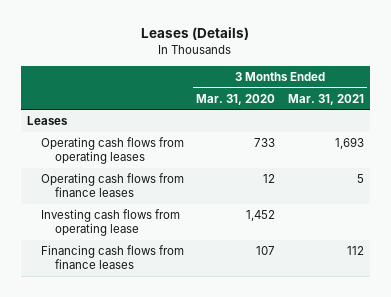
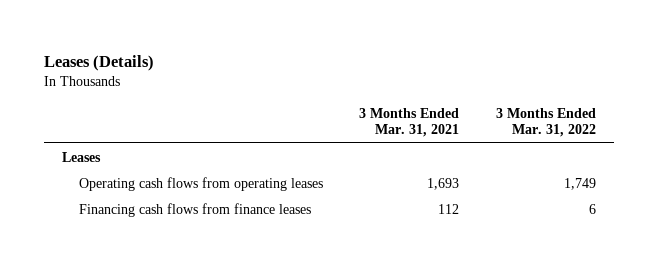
- | 3 Months Ended Mar. 31, 2020 | 3 Months Ended Mar. 31, 2021
+ | 3 Months Ended Mar. 31, 2021 | 3 Months Ended Mar. 31, 2022
- Operating cash flows from finance leases | 12 | 5
- Investing cash flows from operating lease | 1,452 |

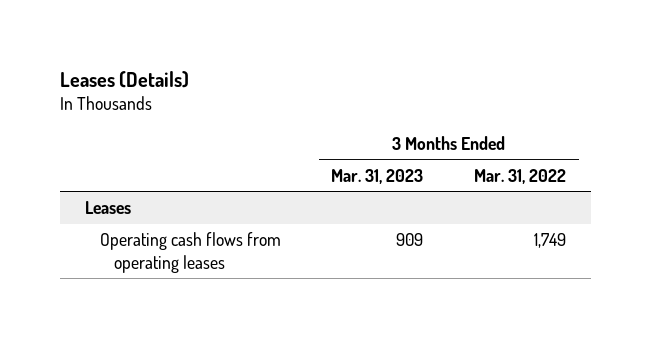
- | 3 Months Ended Mar. 31, 2021 | 3 Months Ended Mar. 31, 2022
+ | 3 Months Ended Mar. 31, 2023 | 3 Months Ended Mar. 31, 2022
- Financing cash flows from finance leases | 112 | 6

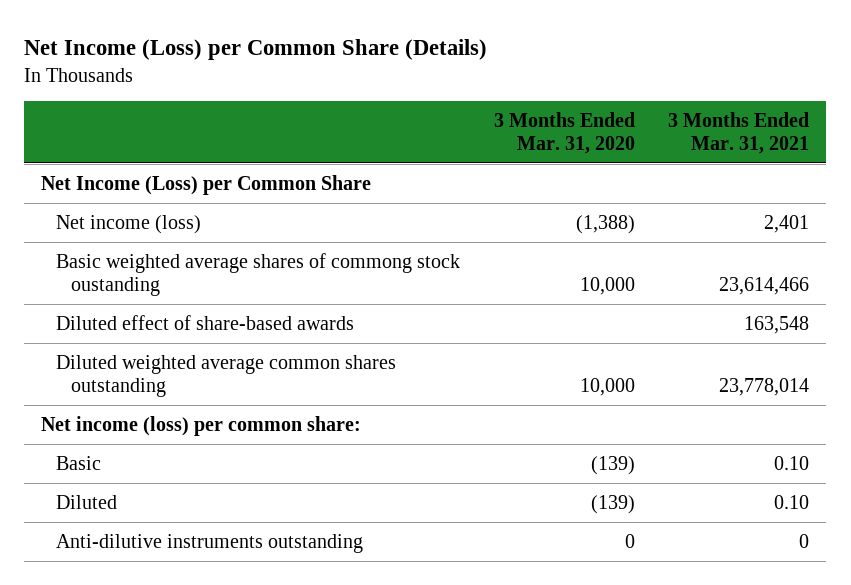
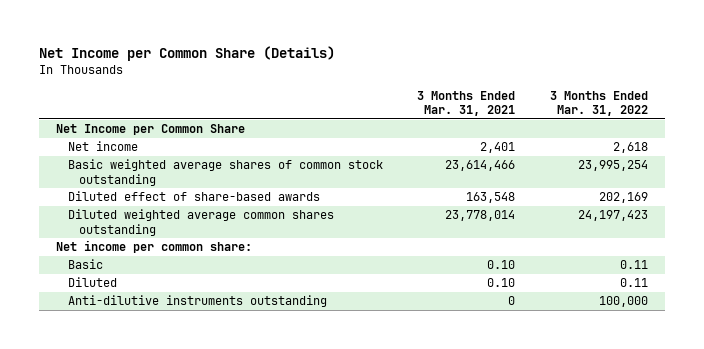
- Net Income (Loss) per Common Share (Details)
+ Net Income per Common Share (Details)
- | 3 Months Ended Mar. 31, 2020 | 3 Months Ended Mar. 31, 2021
+ | 3 Months Ended Mar. 31, 2021 | 3 Months Ended Mar. 31, 2022
- Net Income (Loss) per Common Share
- Net income (loss) | (1,388) | 2,401
- Basic weighted average shares of commong stock oustanding | 10,000 | 23,614,466
+ Net Income per Common Share
+ Net income | 2,401 | 2,618
+ Basic weighted average shares of common stock outstanding | 23,614,466 | 23,995,254
- Net income (loss) per common share:
+ Net income per common share:

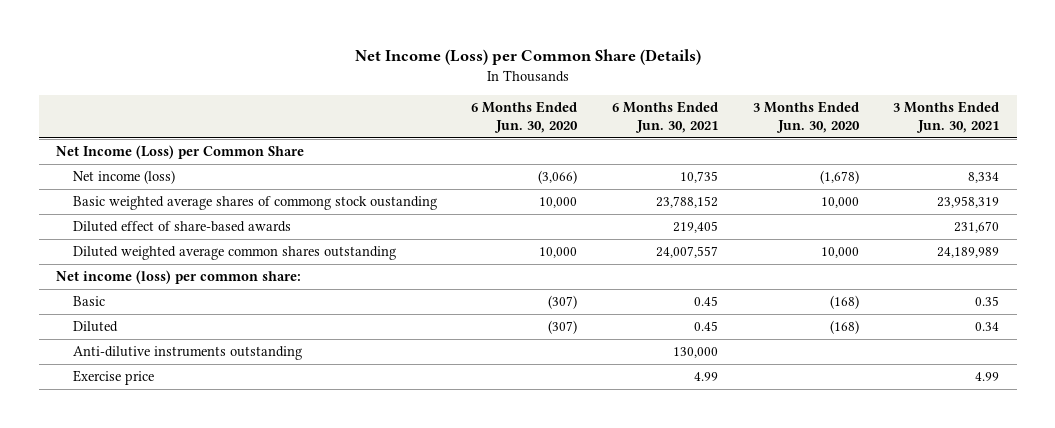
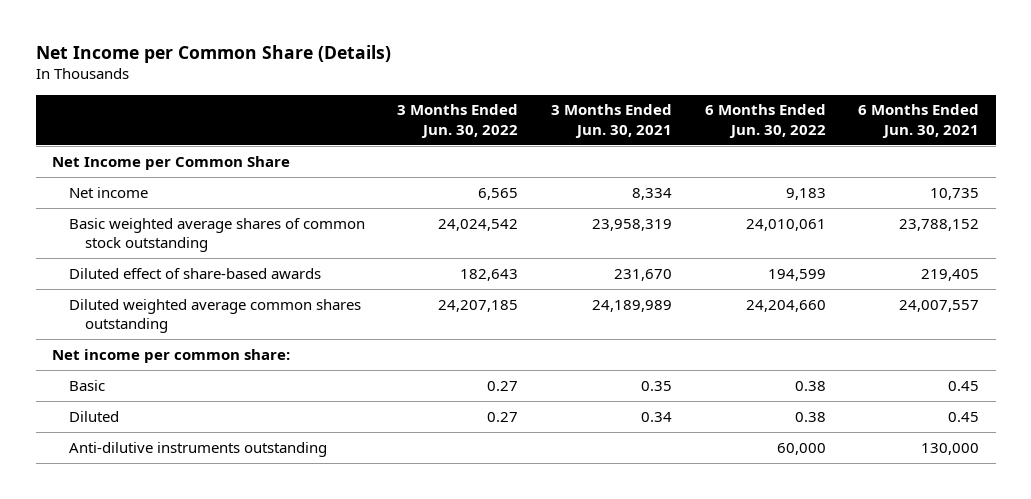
- Net Income (Loss) per Common Share (Details)
+ Net Income per Common Share (Details)
- | 6 Months Ended Jun. 30, 2020 | 6 Months Ended Jun. 30, 2021 | 3 Months Ended Jun. 30, 2020 | 3 Months Ended Jun. 30, 2021
+ | 3 Months Ended Jun. 30, 2022 | 3 Months Ended Jun. 30, 2021 | 6 Months Ended Jun. 30, 2022 | 6 Months Ended Jun. 30, 2021
- Net Income (Loss) per Common Share
- Net income (loss) | (3,066) | 10,735 | (1,678) | 8,334
- Basic weighted average shares of commong stock oustanding | 10,000 | 23,788,152 | 10,000 | 23,958,319
+ Net Income per Common Share
+ Net income | 6,565 | 8,334 | 9,183 | 10,735
+ Basic weighted average shares of common stock outstanding | 24,024,542 | 23,958,319 | 24,010,061 | 23,788,152
- Net income (loss) per common share:
+ Net income per common share:
- Exercise price | | 4.99 | | 4.99

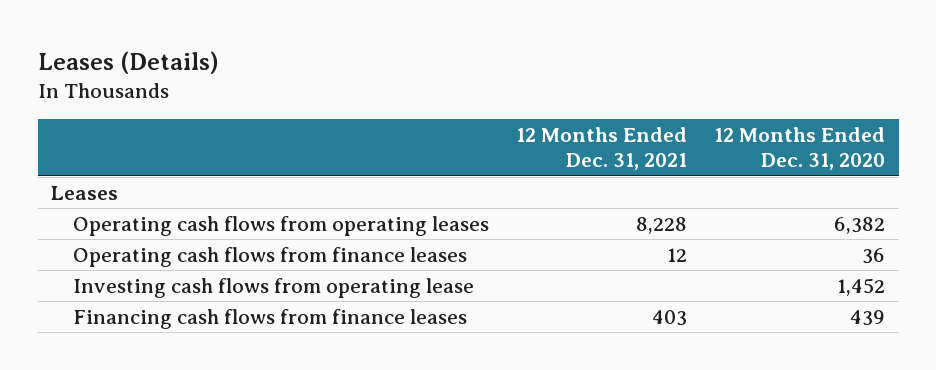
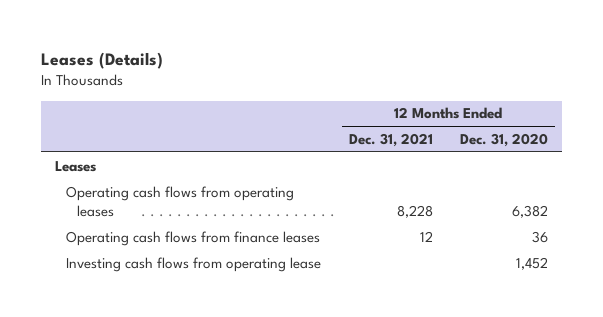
- Financing cash flows from finance leases | 403 | 439

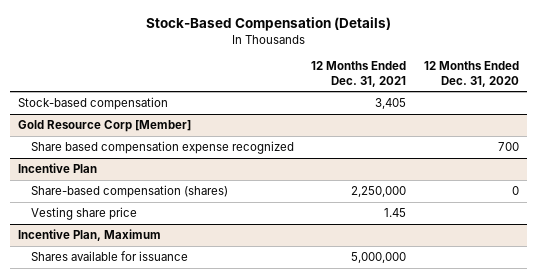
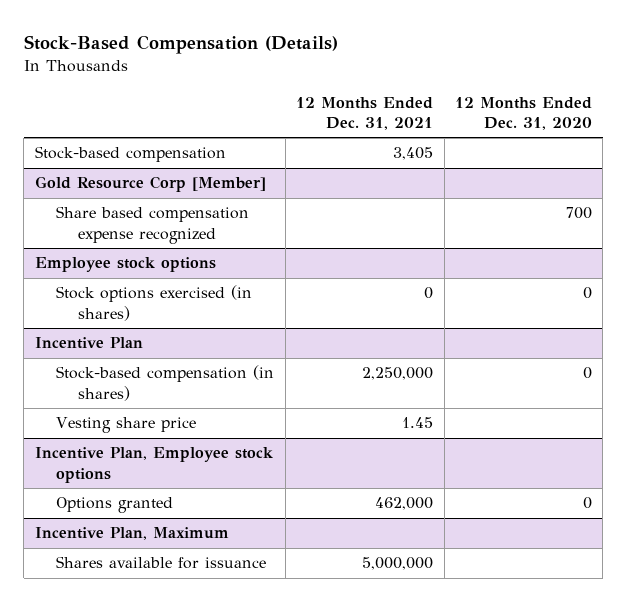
+ Employee stock options
+ Stock options exercised (in shares) | 0 | 0
@ Incentive Plan
- Share-based compensation (shares) | 2,250,000 | 0
+ Stock-based compensation (in shares) | 2,250,000 | 0
+ Incentive Plan, Employee stock options
+ Options granted | 462,000 | 0

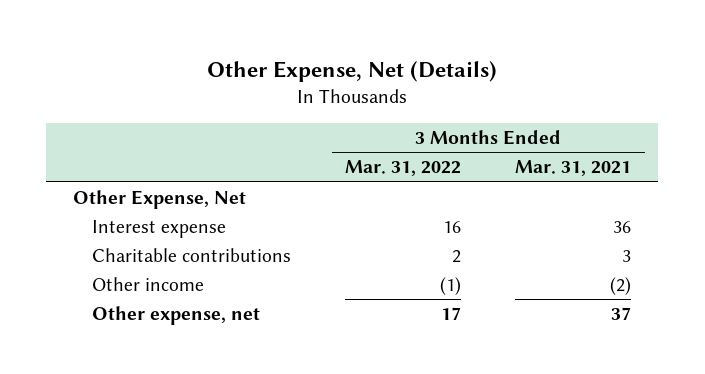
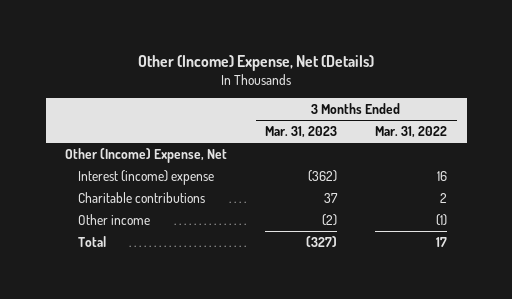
- Other Expense, Net (Details)
+ Other (Income) Expense, Net (Details)
- | 3 Months Ended Mar. 31, 2022 | 3 Months Ended Mar. 31, 2021
+ | 3 Months Ended Mar. 31, 2023 | 3 Months Ended Mar. 31, 2022
- Other Expense, Net
- Interest expense | 16 | 36
+ Other (Income) Expense, Net
+ Interest (income) expense | (362) | 16
- Other expense, net | 17 | 37
+ Total | (327) | 17

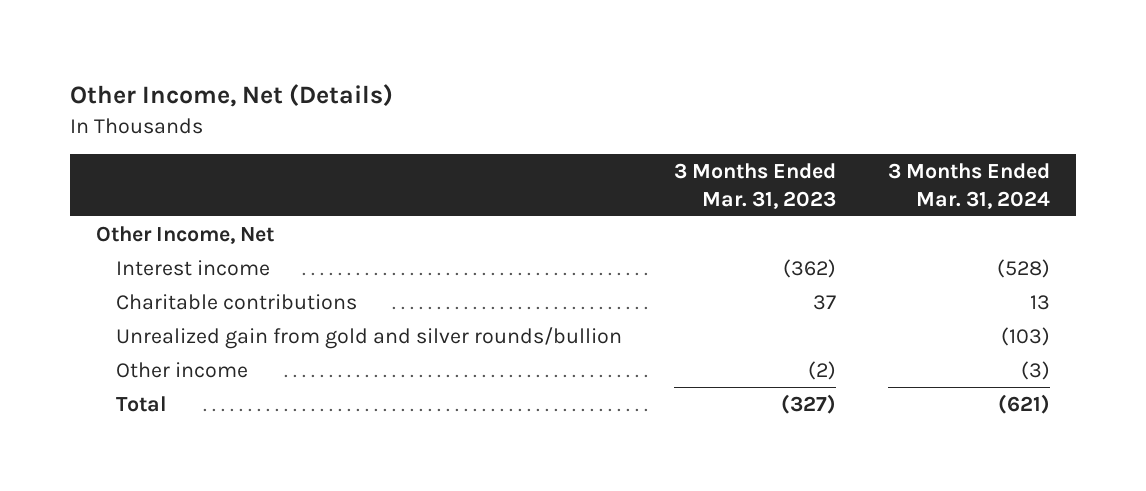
- Other (Income) Expense, Net (Details)
+ Other Income, Net (Details)
- | 3 Months Ended Mar. 31, 2023 | 3 Months Ended Mar. 31, 2022
+ | 3 Months Ended Mar. 31, 2023 | 3 Months Ended Mar. 31, 2024
- Other (Income) Expense, Net
- Interest (income) expense | (362) | 16
+ Other Income, Net
+ Interest income | (362) | (528)
+ Unrealized gain from gold and silver rounds/bullion | | (103)

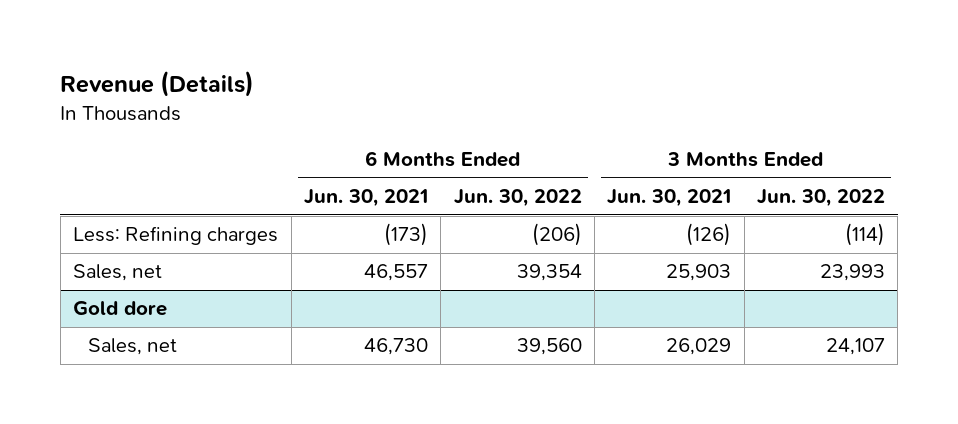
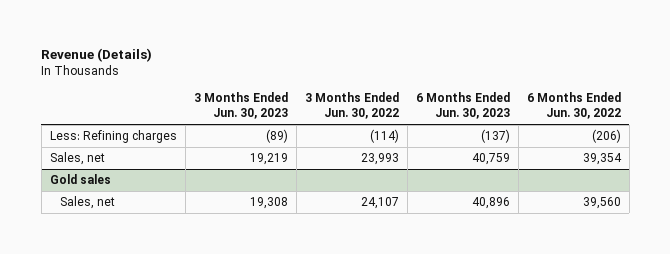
- | 6 Months Ended Jun. 30, 2021 | 6 Months Ended Jun. 30, 2022 | 3 Months Ended Jun. 30, 2021 | 3 Months Ended Jun. 30, 2022
+ | 3 Months Ended Jun. 30, 2023 | 3 Months Ended Jun. 30, 2022 | 6 Months Ended Jun. 30, 2023 | 6 Months Ended Jun. 30, 2022
- Gold dore
+ Gold sales

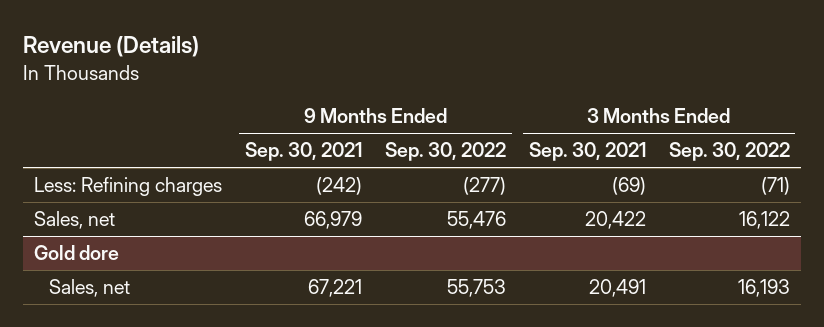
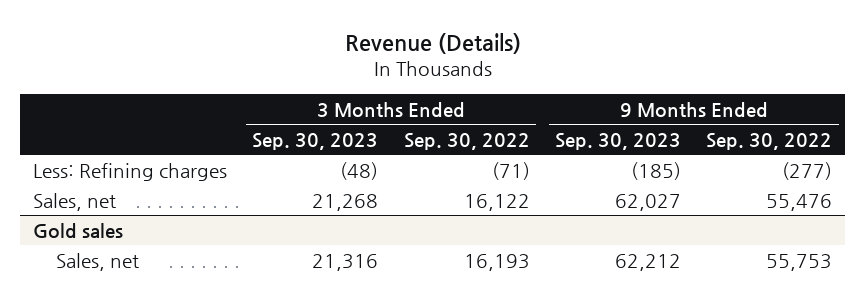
- | 9 Months Ended Sep. 30, 2021 | 9 Months Ended Sep. 30, 2022 | 3 Months Ended Sep. 30, 2021 | 3 Months Ended Sep. 30, 2022
+ | 3 Months Ended Sep. 30, 2023 | 3 Months Ended Sep. 30, 2022 | 9 Months Ended Sep. 30, 2023 | 9 Months Ended Sep. 30, 2022
- Gold dore
+ Gold sales

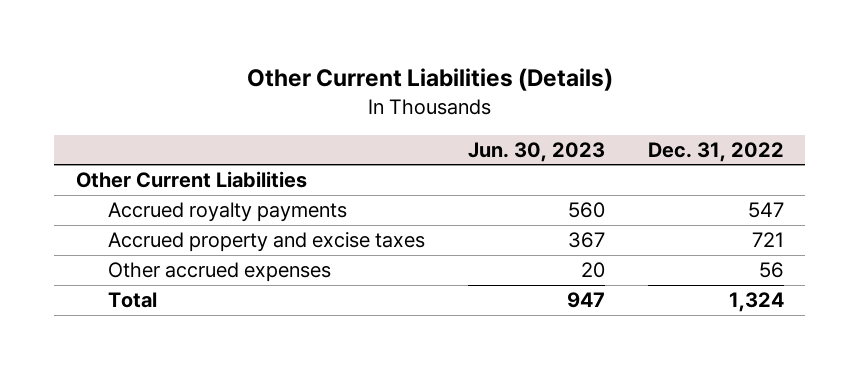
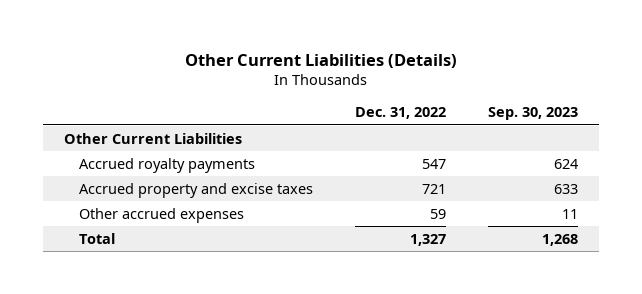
- | Jun. 30, 2023 | Dec. 31, 2022
+ | Dec. 31, 2022 | Sep. 30, 2023
- Other accrued expenses | 20 | 56
- Total | 947 | 1,324
+ Other accrued expenses | 59 | 11
+ Total | 1,327 | 1,268

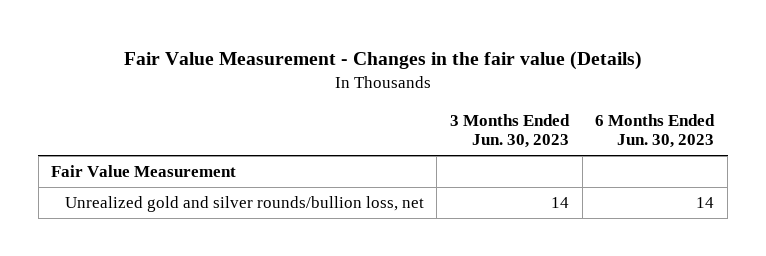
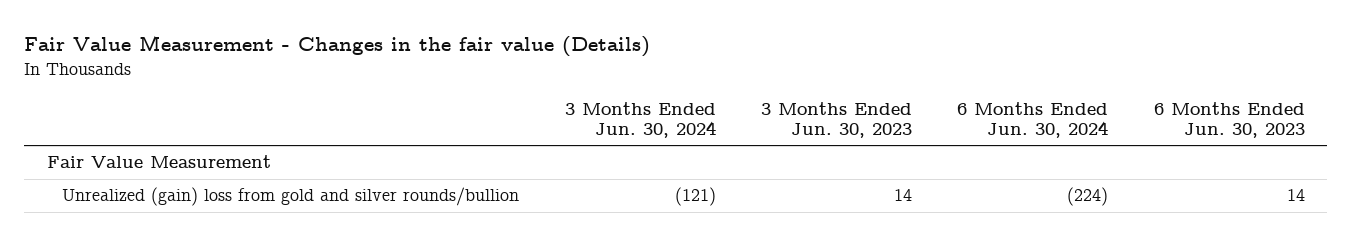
- | 3 Months Ended Jun. 30, 2023 | 6 Months Ended Jun. 30, 2023
+ | 3 Months Ended Jun. 30, 2024 | 3 Months Ended Jun. 30, 2023 | 6 Months Ended Jun. 30, 2024 | 6 Months Ended Jun. 30, 2023
- Unrealized gold and silver rounds/bullion loss, net | 14 | 14
+ Unrealized (gain) loss from gold and silver rounds/bullion | (121) | 14 | (224) | 14

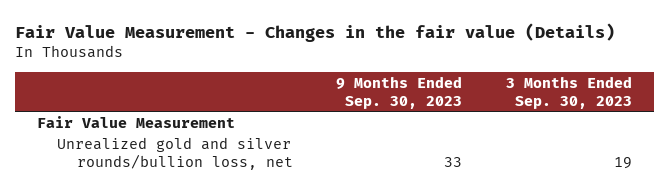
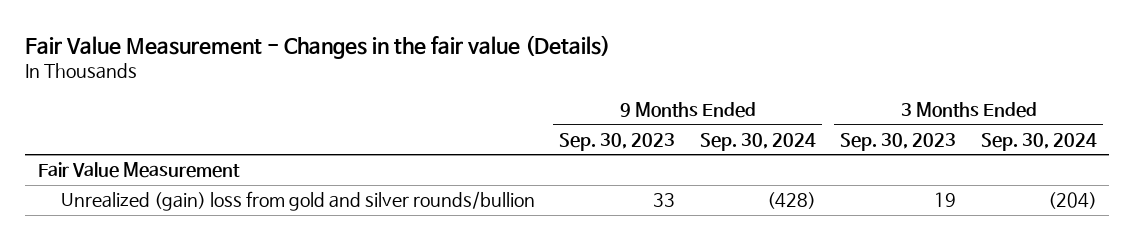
- | 9 Months Ended Sep. 30, 2023 | 3 Months Ended Sep. 30, 2023
+ | 9 Months Ended Sep. 30, 2023 | 9 Months Ended Sep. 30, 2024 | 3 Months Ended Sep. 30, 2023 | 3 Months Ended Sep. 30, 2024
- Unrealized gold and silver rounds/bullion loss, net | 33 | 19
+ Unrealized (gain) loss from gold and silver rounds/bullion | 33 | (428) | 19 | (204)

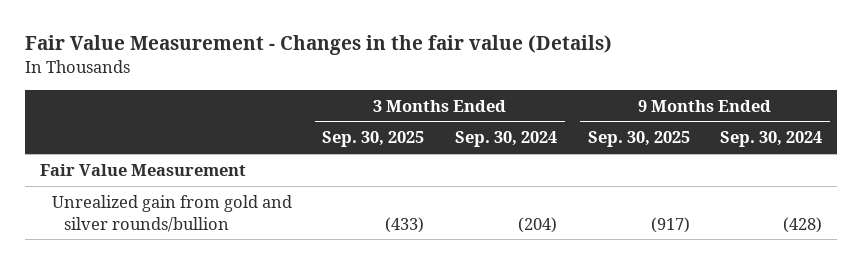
- | 9 Months Ended Sep. 30, 2023 | 9 Months Ended Sep. 30, 2024 | 3 Months Ended Sep. 30, 2023 | 3 Months Ended Sep. 30, 2024
+ | 3 Months Ended Sep. 30, 2025 | 3 Months Ended Sep. 30, 2024 | 9 Months Ended Sep. 30, 2025 | 9 Months Ended Sep. 30, 2024
- Unrealized (gain) loss from gold and silver rounds/bullion | 33 | (428) | 19 | (204)
+ Unrealized gain from gold and silver rounds/bullion | (433) | (204) | (917) | (428)

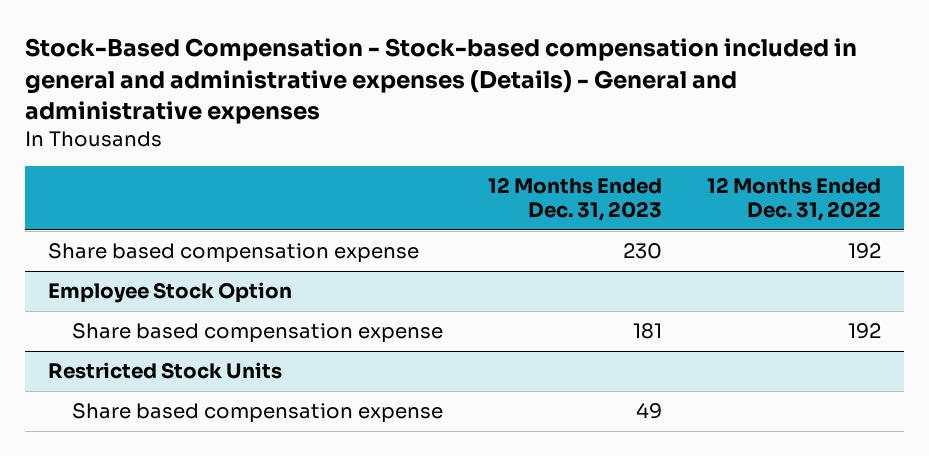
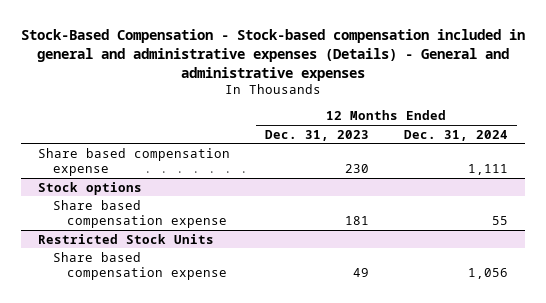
- | 12 Months Ended Dec. 31, 2023 | 12 Months Ended Dec. 31, 2022
+ | 12 Months Ended Dec. 31, 2023 | 12 Months Ended Dec. 31, 2024
- Employee Stock Option
+ Stock options

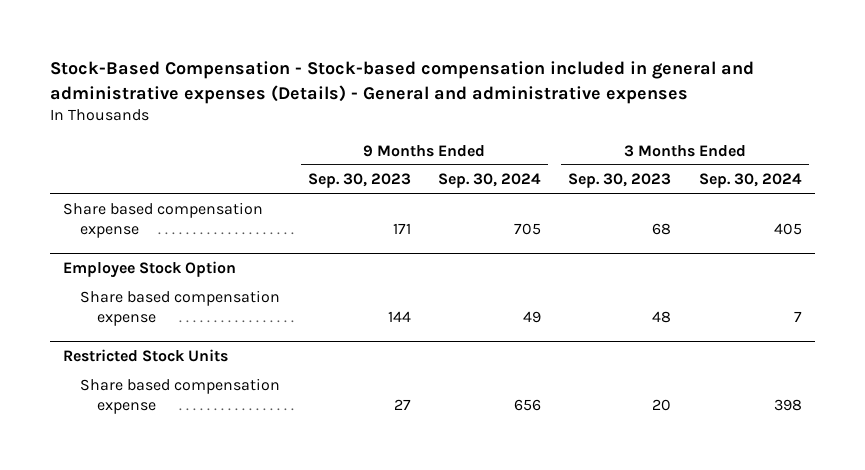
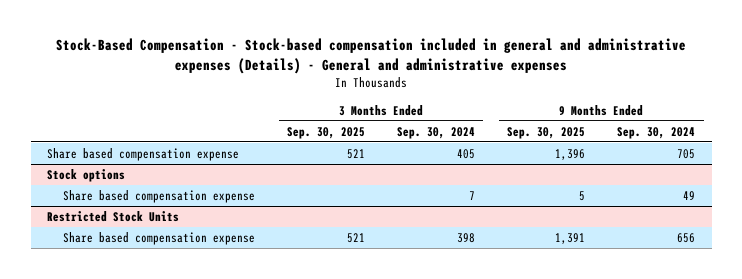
- | 9 Months Ended Sep. 30, 2023 | 9 Months Ended Sep. 30, 2024 | 3 Months Ended Sep. 30, 2023 | 3 Months Ended Sep. 30, 2024
+ | 3 Months Ended Sep. 30, 2025 | 3 Months Ended Sep. 30, 2024 | 9 Months Ended Sep. 30, 2025 | 9 Months Ended Sep. 30, 2024
- Employee Stock Option
+ Stock options

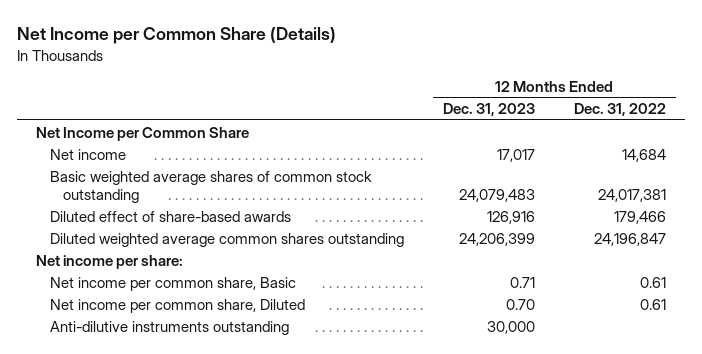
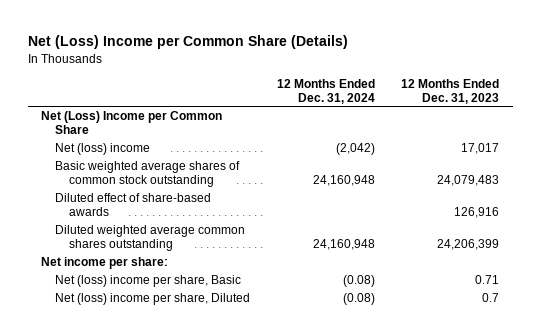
- Net Income per Common Share (Details)
+ Net (Loss) Income per Common Share (Details)
- | 12 Months Ended Dec. 31, 2023 | 12 Months Ended Dec. 31, 2022
+ | 12 Months Ended Dec. 31, 2024 | 12 Months Ended Dec. 31, 2023
- Net Income per Common Share
- Net income | 17,017 | 14,684
+ Net (Loss) Income per Common Share
+ Net (loss) income | (2,042) | 17,017
- Net income per common share, Basic | 0.71 | 0.61
- Net income per common share, Diluted | 0.70 | 0.61
- Anti-dilutive instruments outstanding | 30,000 |
+ Net (loss) income per share, Basic | (0.08) | 0.71
+ Net (loss) income per share, Diluted | (0.08) | 0.7

